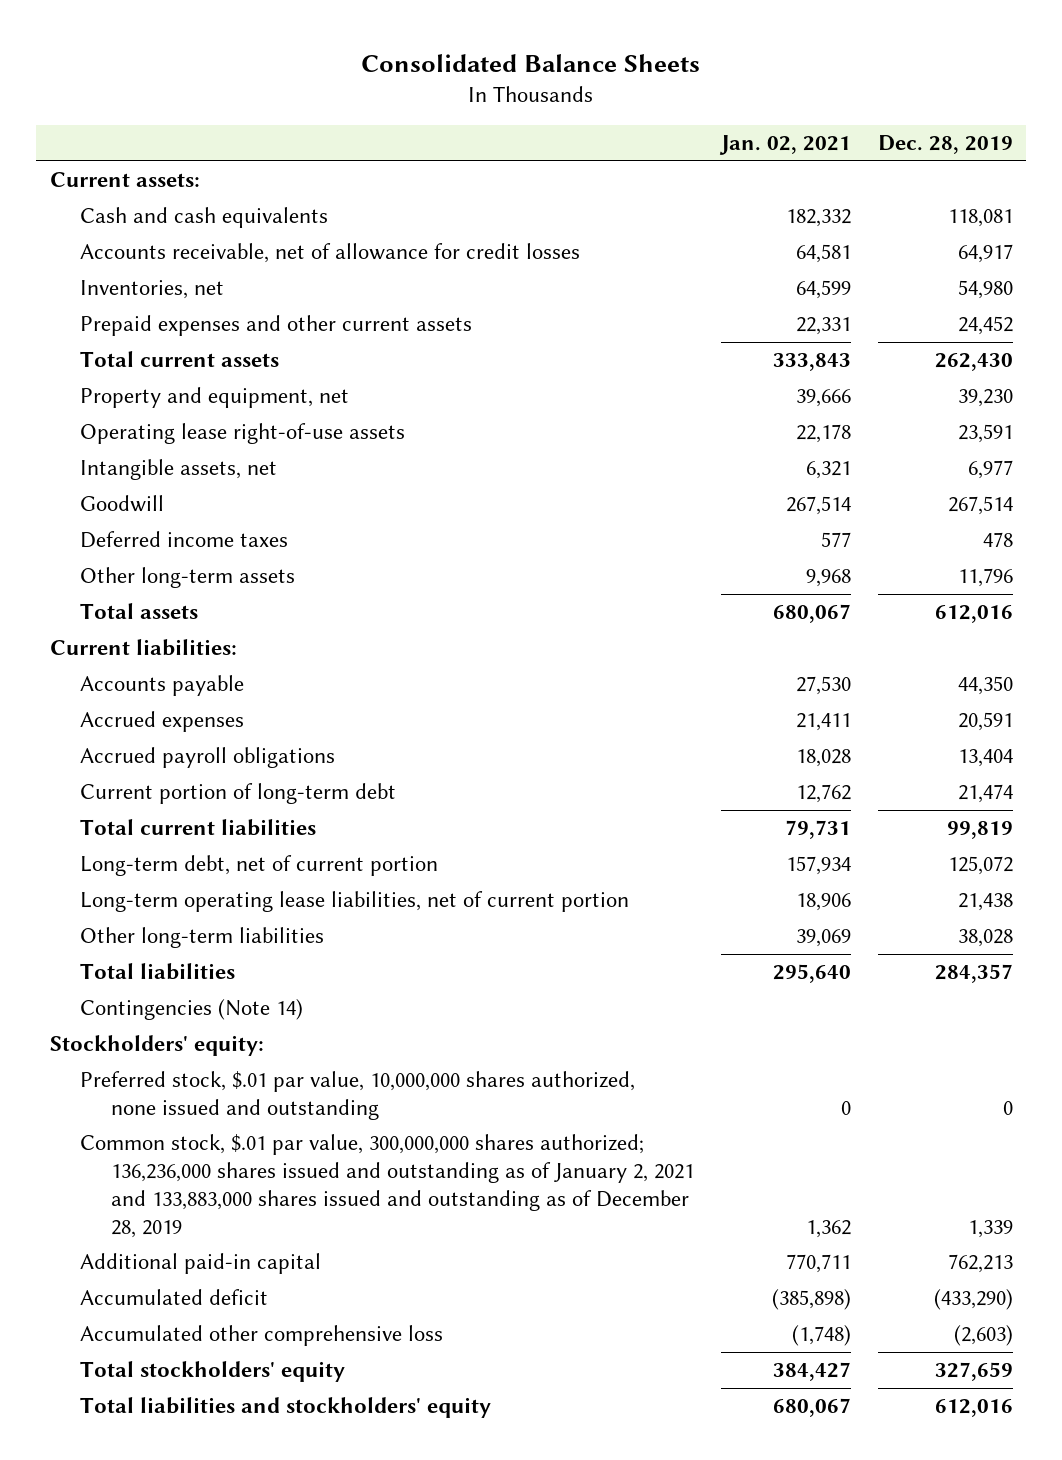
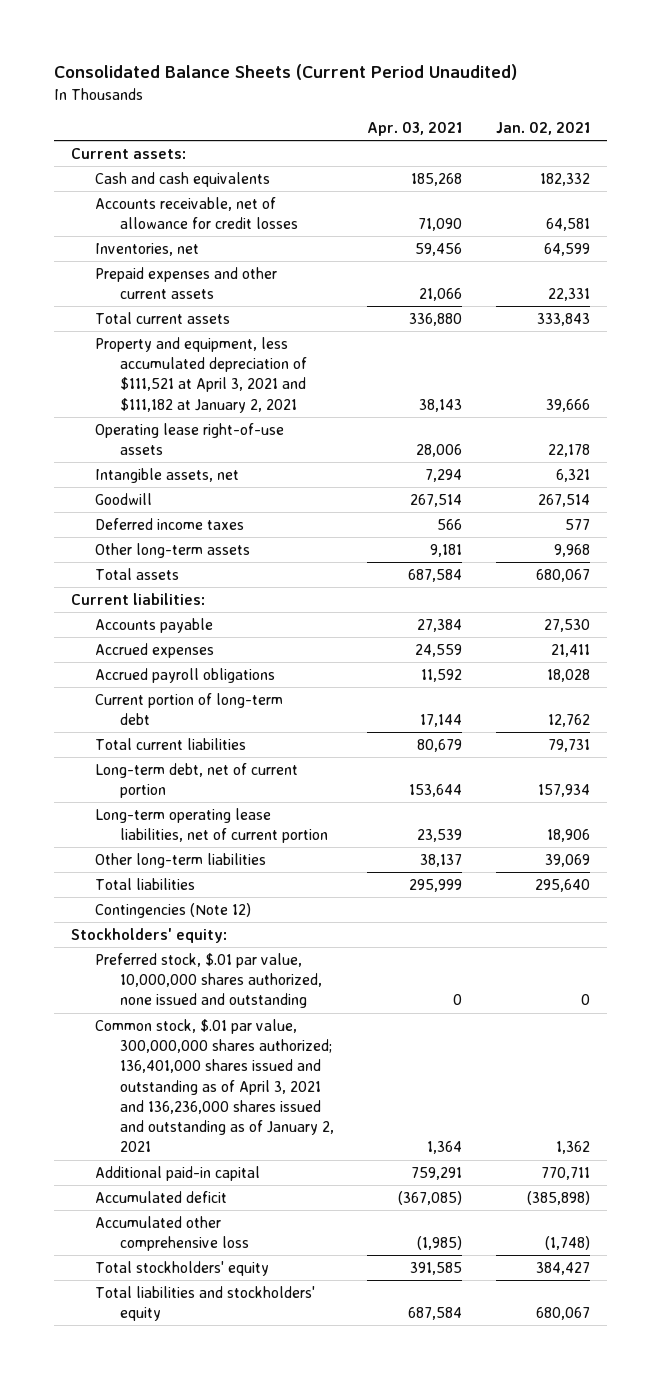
- Consolidated Balance Sheets
+ Consolidated Balance Sheets (Current Period Unaudited)
- | Jan. 02, 2021 | Dec. 28, 2019
+ | Apr. 03, 2021 | Jan. 02, 2021
- Property and equipment, net | 39,666 | 39,230
+ Property and equipment, less accumulated depreciation of $111,521 at April 3, 2021 and $111,182 at January 2, 2021 | 38,143 | 39,666
- Contingencies (Note 14)
+ Contingencies (Note 12)
- Common stock, $.01 par value, 300,000,000 shares authorized; 136,236,000 shares issued and outstanding as of January 2, 2021 and 133,883,000 shares issued and outstanding as of December 28, 2019 | 1,362 | 1,339
+ Common stock, $.01 par value, 300,000,000 shares authorized; 136,401,000 shares issued and outstanding as of April 3, 2021 and 136,236,000 shares issued and outstanding as of January 2, 2021 | 1,364 | 1,362

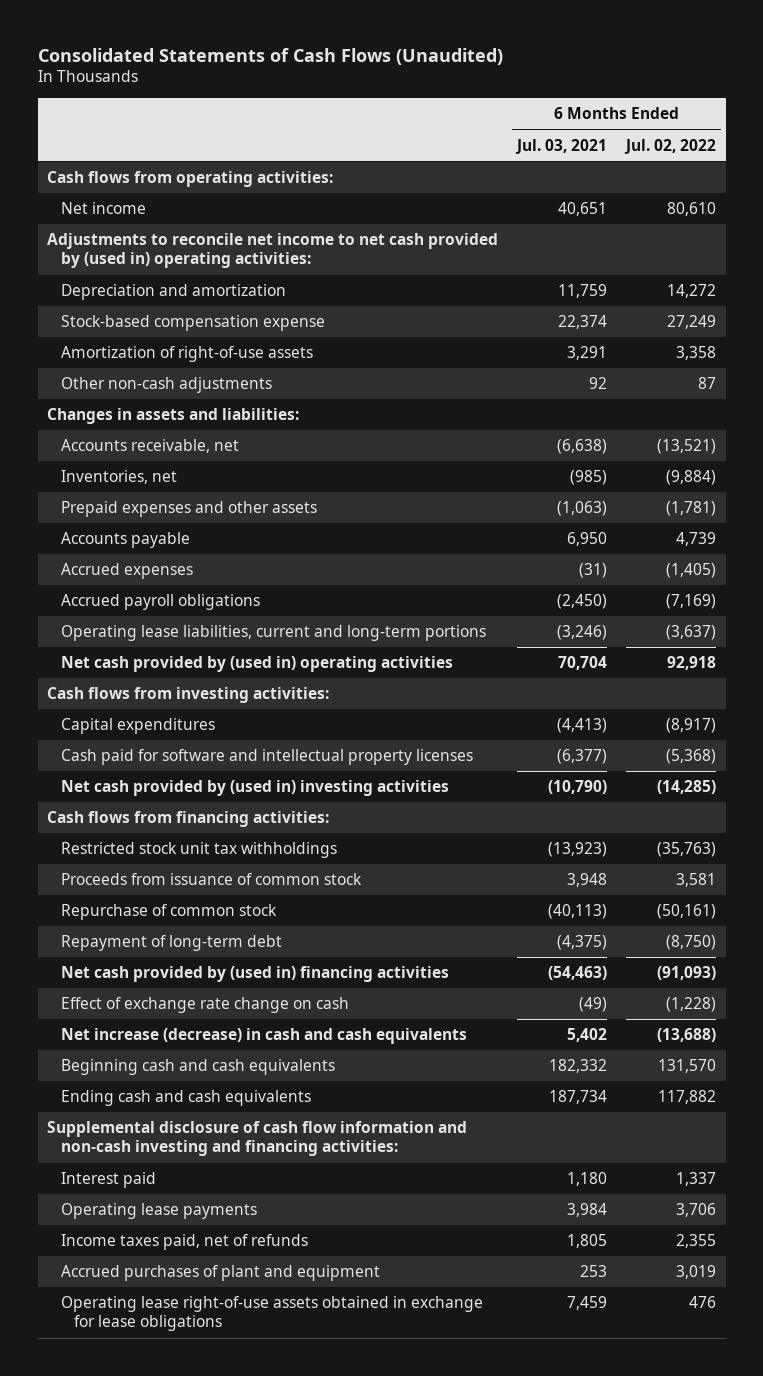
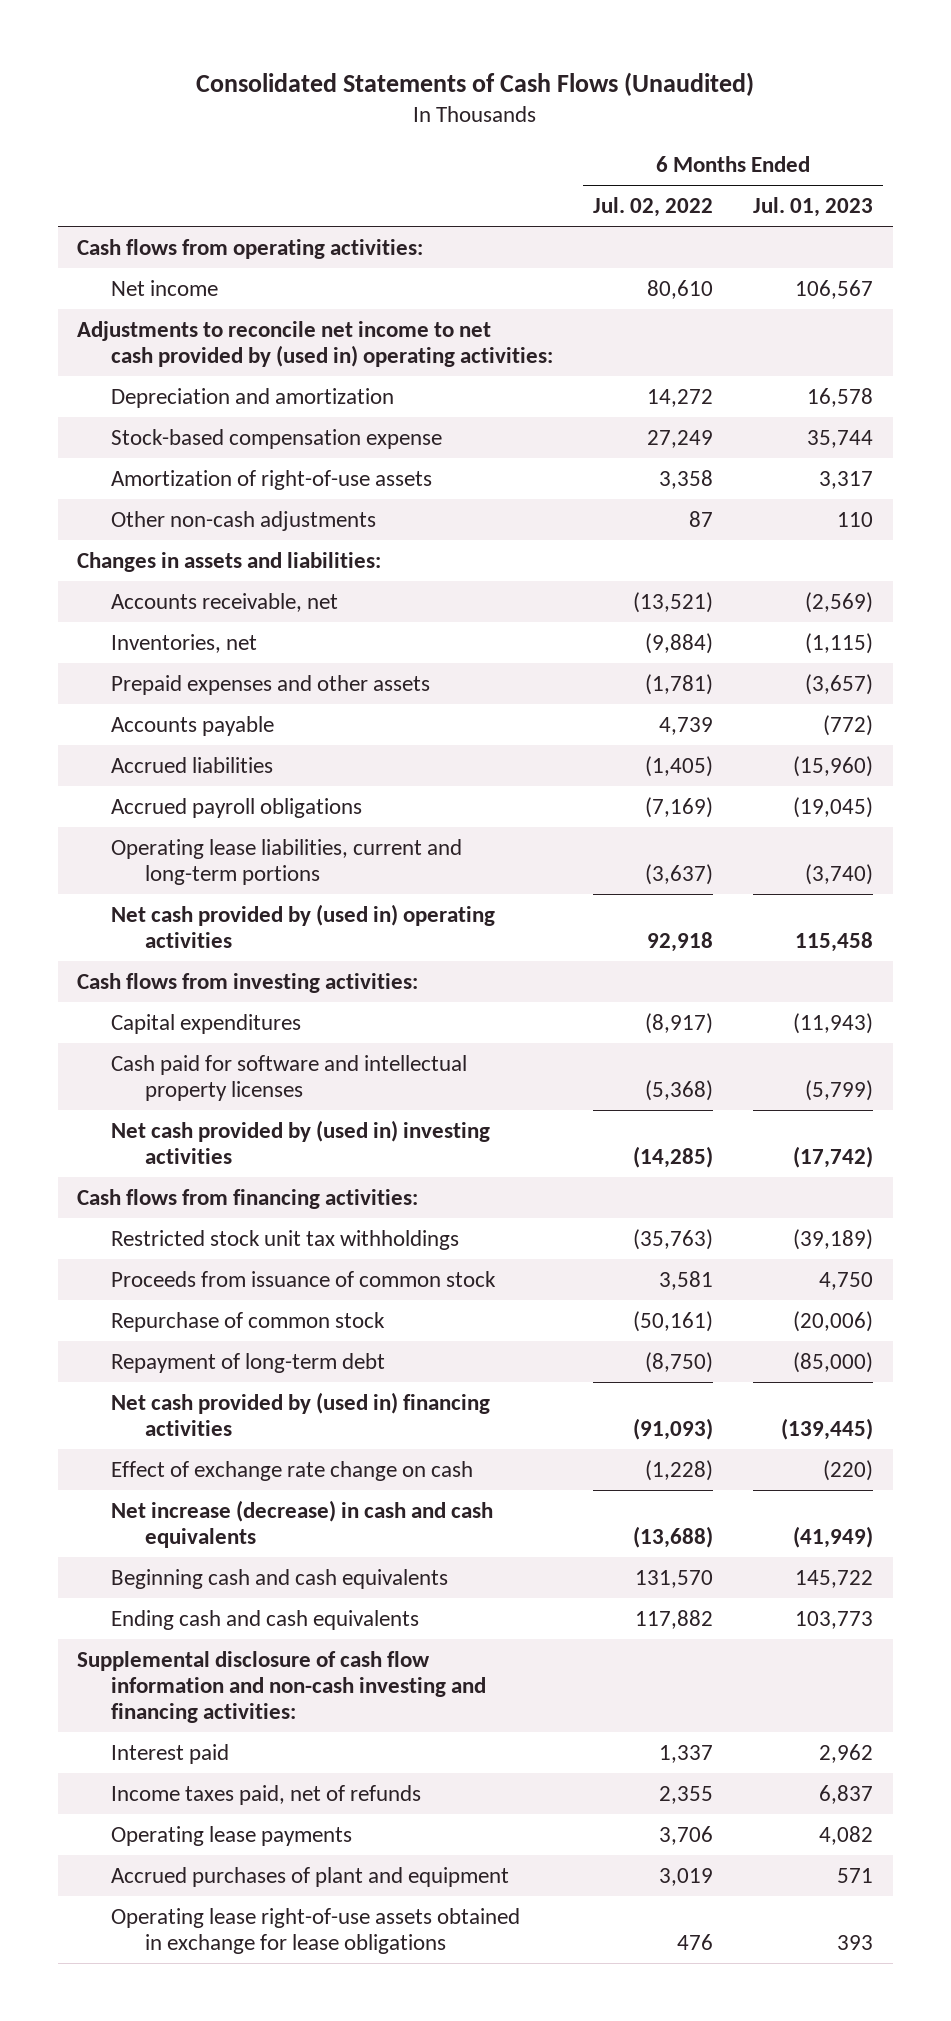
- | 6 Months Ended Jul. 03, 2021 | 6 Months Ended Jul. 02, 2022
+ | 6 Months Ended Jul. 02, 2022 | 6 Months Ended Jul. 01, 2023
- Accrued expenses | (31) | (1,405)
+ Accrued liabilities | (1,405) | (15,960)
moved down: Operating lease payments | 3,706 | 4,082

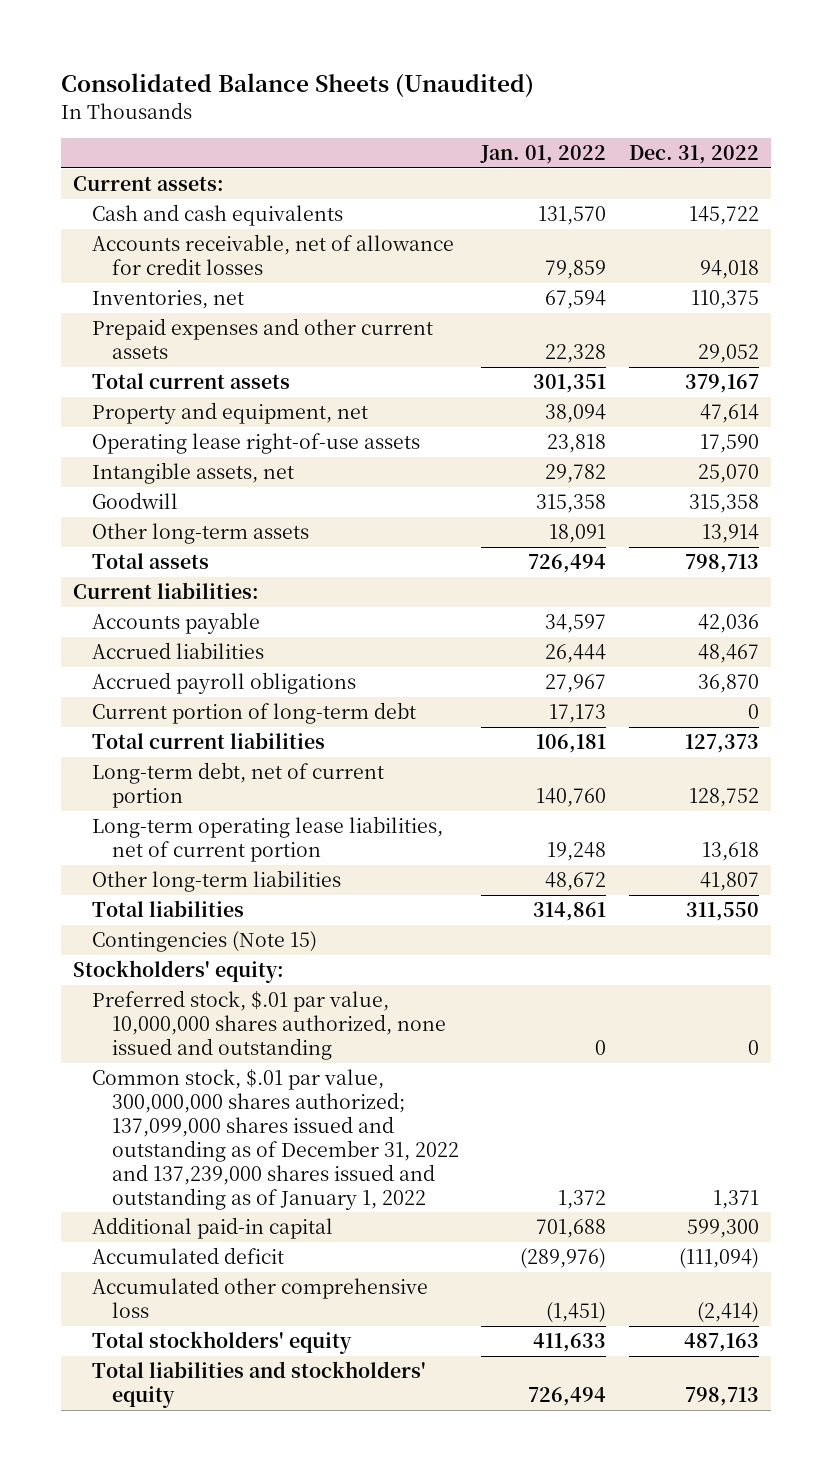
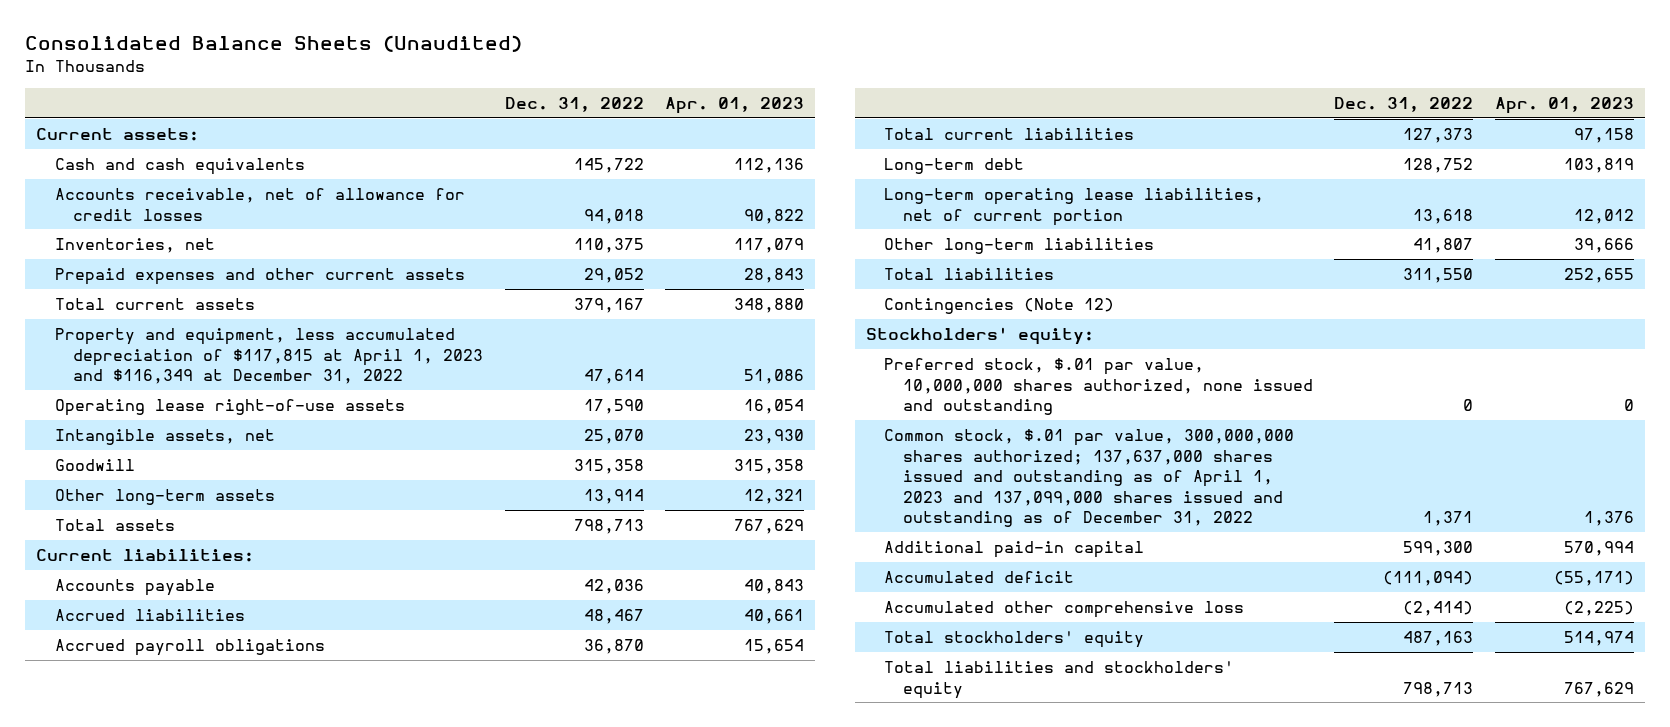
- | Jan. 01, 2022 | Dec. 31, 2022
+ | Dec. 31, 2022 | Apr. 01, 2023
- Property and equipment, net | 38,094 | 47,614
+ Property and equipment, less accumulated depreciation of $117,815 at April 1, 2023 and $116,349 at December 31, 2022 | 47,614 | 51,086
- Current portion of long-term debt | 17,173 | 0
- Long-term debt, net of current portion | 140,760 | 128,752
+ Long-term debt | 128,752 | 103,819
- Contingencies (Note 15)
+ Contingencies (Note 12)
- Common stock, $.01 par value, 300,000,000 shares authorized; 137,099,000 shares issued and outstanding as of December 31, 2022 and 137,239,000 shares issued and outstanding as of January 1, 2022 | 1,372 | 1,371
+ Common stock, $.01 par value, 300,000,000 shares authorized; 137,637,000 shares issued and outstanding as of April 1, 2023 and 137,099,000 shares issued and outstanding as of December 31, 2022 | 1,371 | 1,376

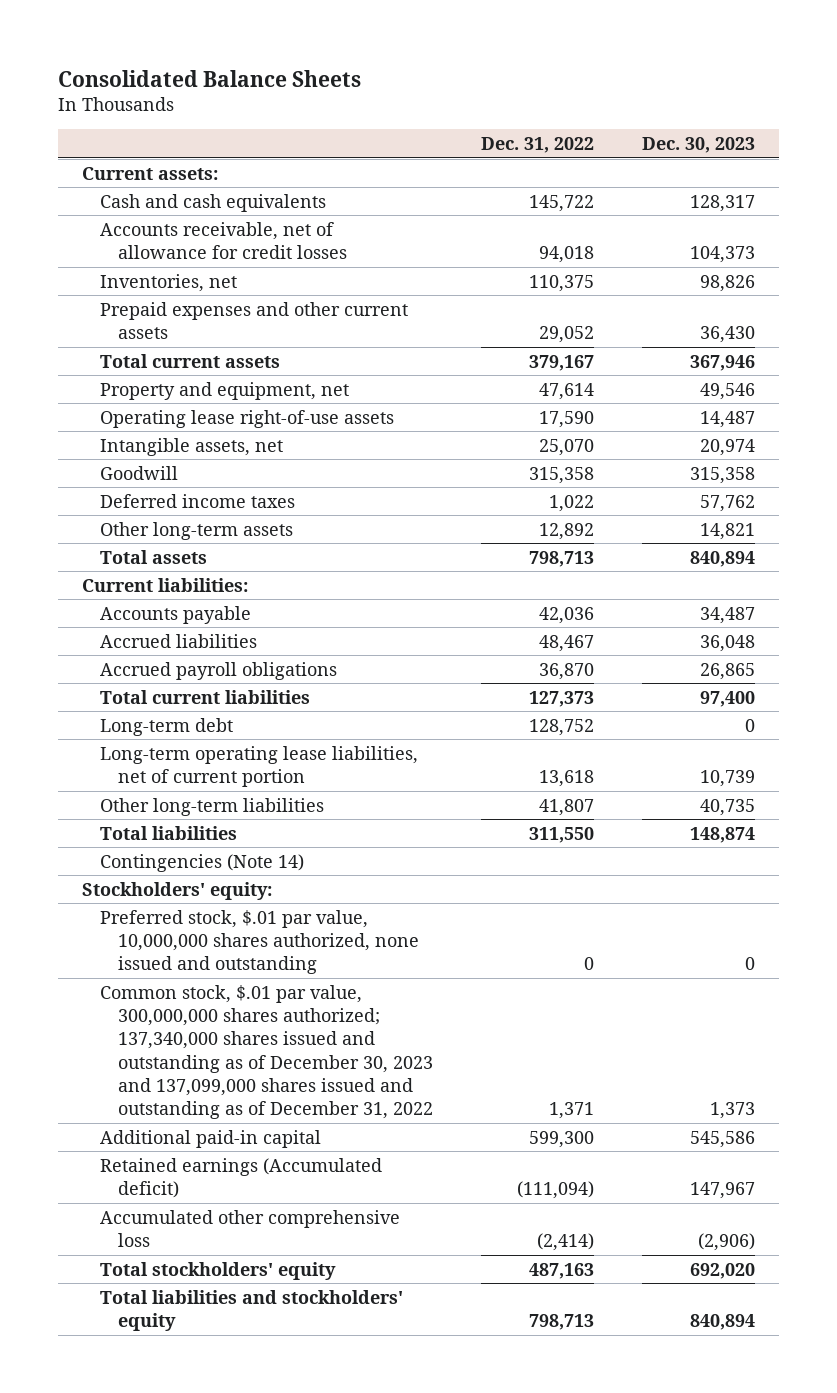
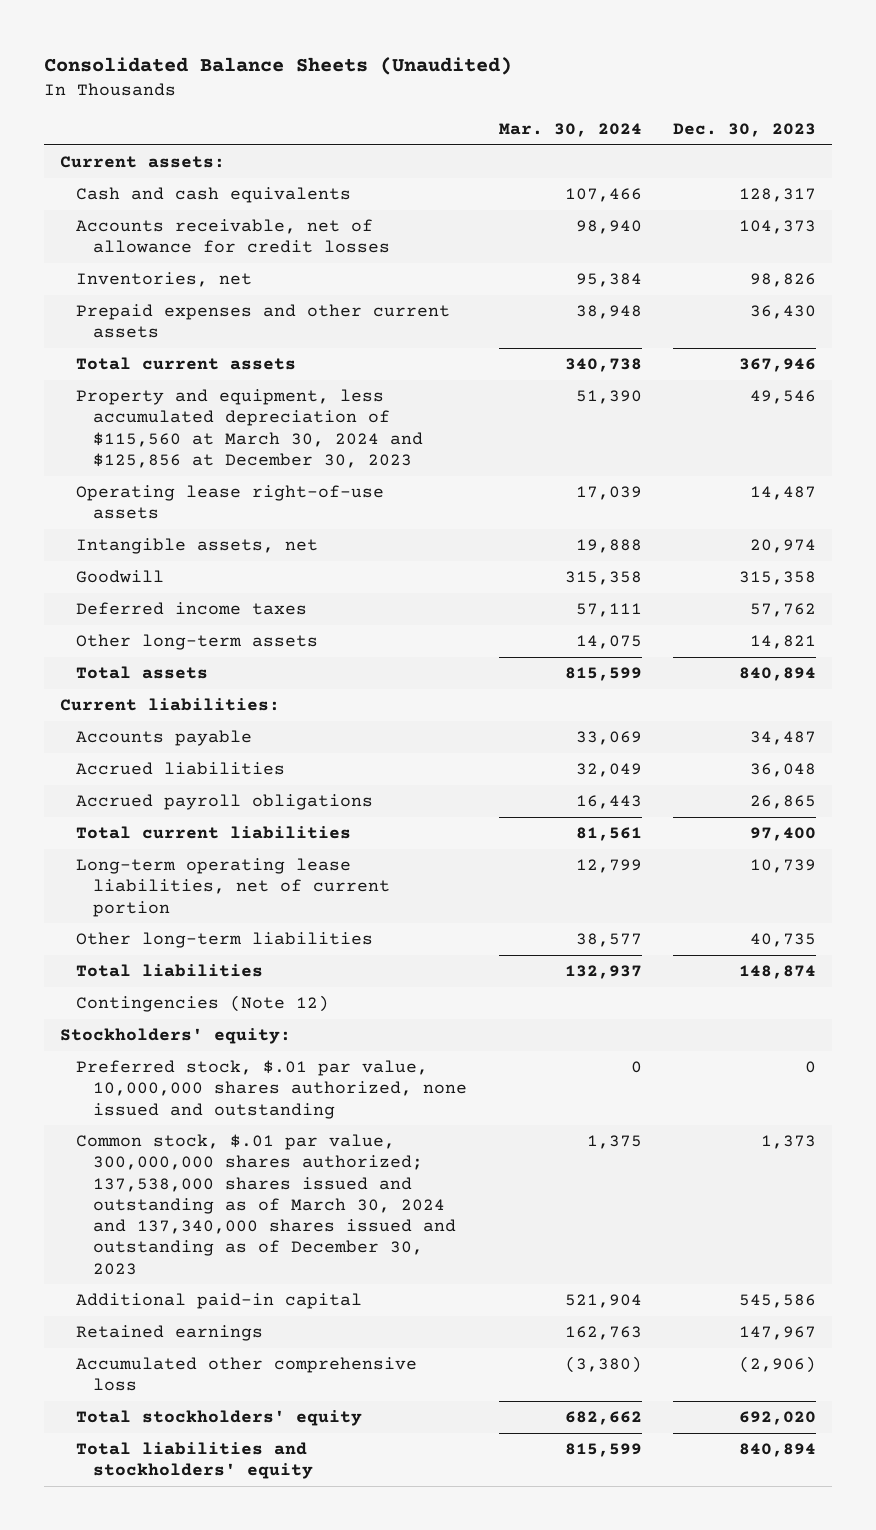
- Consolidated Balance Sheets
+ Consolidated Balance Sheets (Unaudited)
- | Dec. 31, 2022 | Dec. 30, 2023
+ | Mar. 30, 2024 | Dec. 30, 2023
- Property and equipment, net | 47,614 | 49,546
+ Property and equipment, less accumulated depreciation of $115,560 at March 30, 2024 and $125,856 at December 30, 2023 | 51,390 | 49,546
- Long-term debt | 128,752 | 0
- Contingencies (Note 14)
+ Contingencies (Note 12)
- Common stock, $.01 par value, 300,000,000 shares authorized; 137,340,000 shares issued and outstanding as of December 30, 2023 and 137,099,000 shares issued and outstanding as of December 31, 2022 | 1,371 | 1,373
+ Common stock, $.01 par value, 300,000,000 shares authorized; 137,538,000 shares issued and outstanding as of March 30, 2024 and 137,340,000 shares issued and outstanding as of December 30, 2023 | 1,375 | 1,373
- Retained earnings (Accumulated deficit) | (111,094) | 147,967
+ Retained earnings | 162,763 | 147,967

